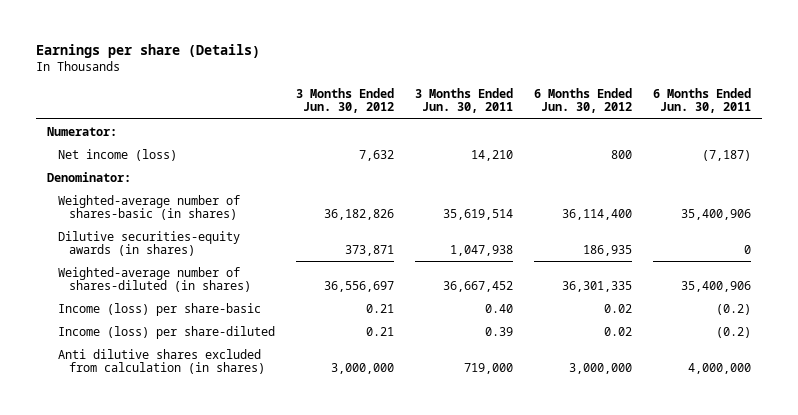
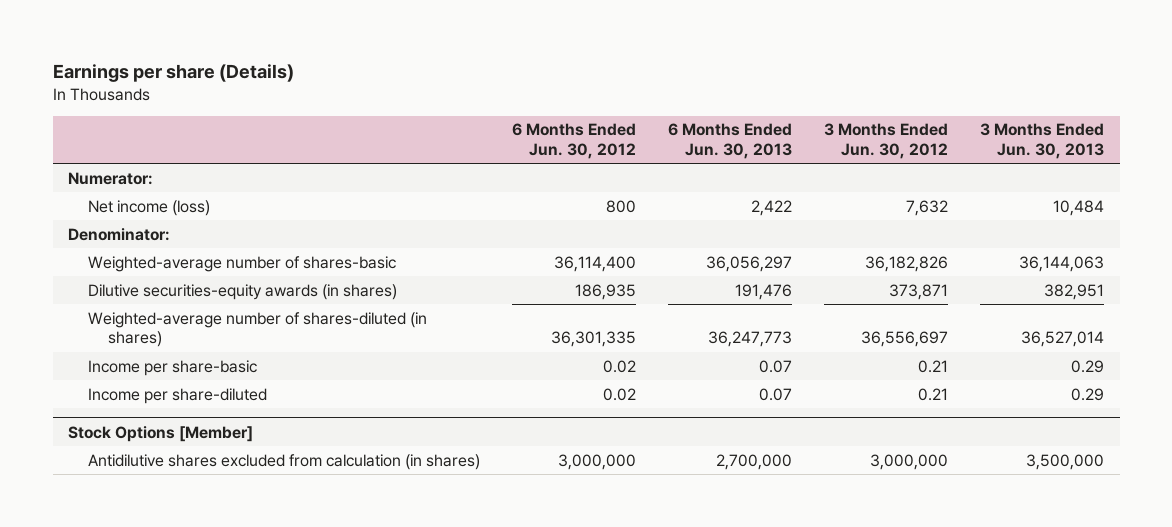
- | 3 Months Ended Jun. 30, 2012 | 3 Months Ended Jun. 30, 2011 | 6 Months Ended Jun. 30, 2012 | 6 Months Ended Jun. 30, 2011
+ | 6 Months Ended Jun. 30, 2012 | 6 Months Ended Jun. 30, 2013 | 3 Months Ended Jun. 30, 2012 | 3 Months Ended Jun. 30, 2013
- Weighted-average number of shares-basic (in shares) | 36,182,826 | 35,619,514 | 36,114,400 | 35,400,906
+ Weighted-average number of shares-basic | 36,114,400 | 36,056,297 | 36,182,826 | 36,144,063
- Income (loss) per share-basic | 0.21 | 0.40 | 0.02 | (0.2)
- Income (loss) per share-diluted | 0.21 | 0.39 | 0.02 | (0.2)
- Anti dilutive shares excluded from calculation (in shares) | 3,000,000 | 719,000 | 3,000,000 | 4,000,000
+ Income per share-basic | 0.02 | 0.07 | 0.21 | 0.29
+ Income per share-diluted | 0.02 | 0.07 | 0.21 | 0.29
+ Stock Options [Member]
+ Antidilutive shares excluded from calculation (in shares) | 3,000,000 | 2,700,000 | 3,000,000 | 3,500,000

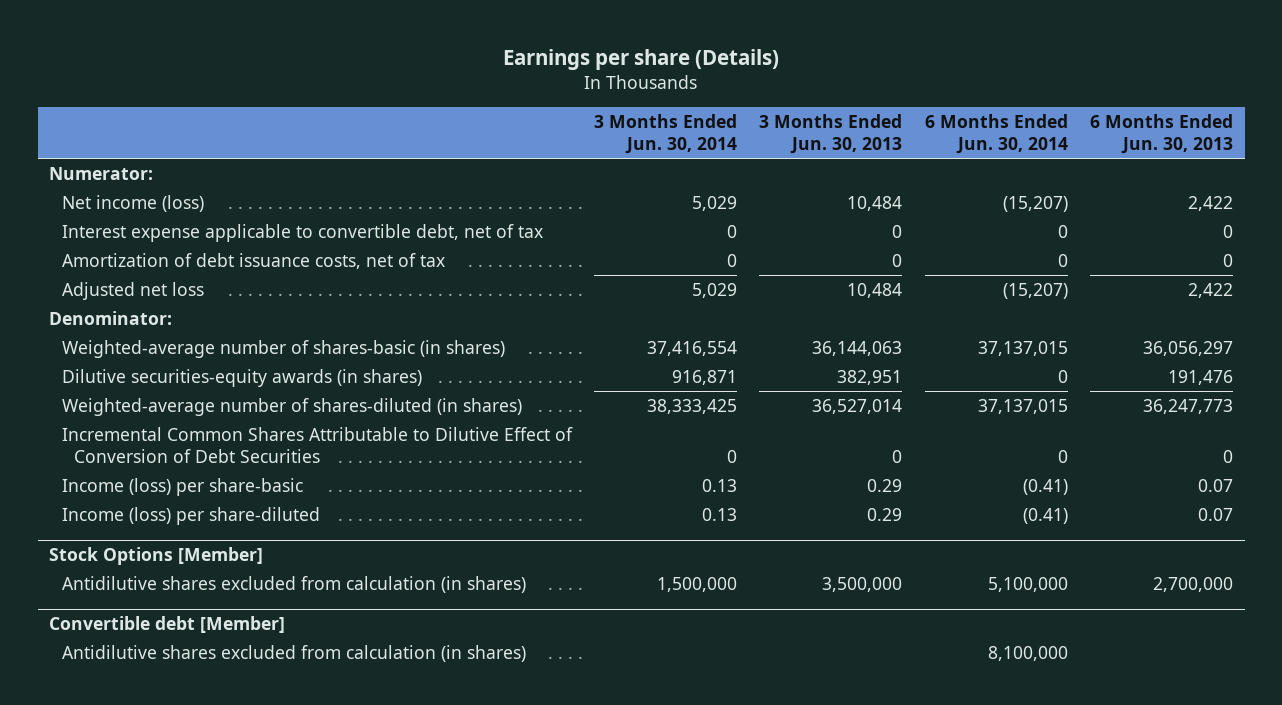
- | 6 Months Ended Jun. 30, 2012 | 6 Months Ended Jun. 30, 2013 | 3 Months Ended Jun. 30, 2012 | 3 Months Ended Jun. 30, 2013
+ | 3 Months Ended Jun. 30, 2014 | 3 Months Ended Jun. 30, 2013 | 6 Months Ended Jun. 30, 2014 | 6 Months Ended Jun. 30, 2013
+ Interest expense applicable to convertible debt, net of tax | 0 | 0 | 0 | 0
+ Amortization of debt issuance costs, net of tax | 0 | 0 | 0 | 0
+ Adjusted net loss | 5,029 | 10,484 | (15,207) | 2,422
- Weighted-average number of shares-basic | 36,114,400 | 36,056,297 | 36,182,826 | 36,144,063
+ Weighted-average number of shares-basic (in shares) | 37,416,554 | 36,144,063 | 37,137,015 | 36,056,297
- Income per share-basic | 0.02 | 0.07 | 0.21 | 0.29
- Income per share-diluted | 0.02 | 0.07 | 0.21 | 0.29
+ Incremental Common Shares Attributable to Dilutive Effect of Conversion of Debt Securities | 0 | 0 | 0 | 0
+ Income (loss) per share-basic | 0.13 | 0.29 | (0.41) | 0.07
+ Income (loss) per share-diluted | 0.13 | 0.29 | (0.41) | 0.07
+ Convertible debt [Member]
+ Antidilutive shares excluded from calculation (in shares) | | | 8,100,000 |

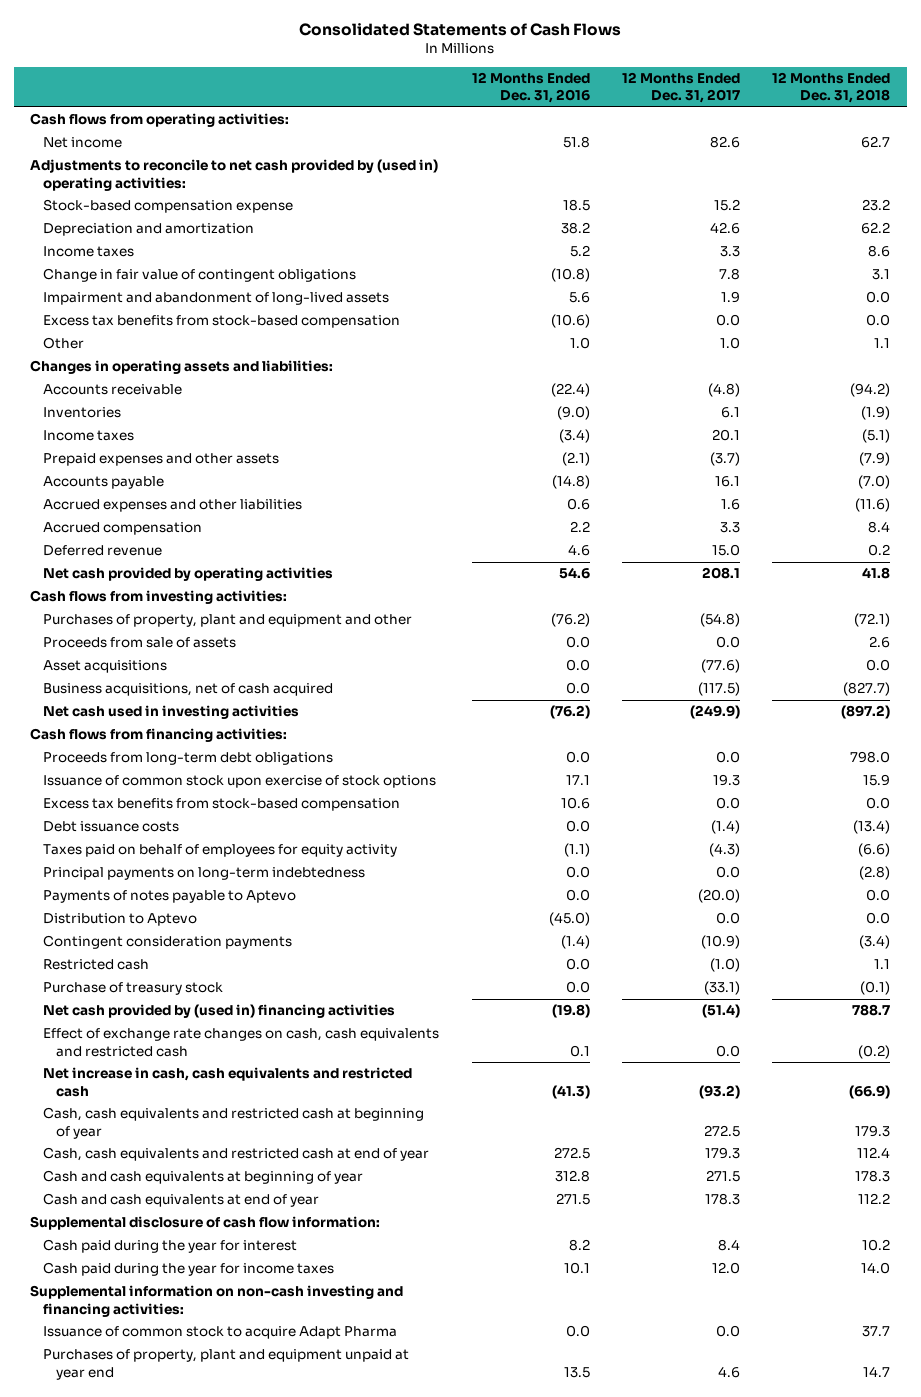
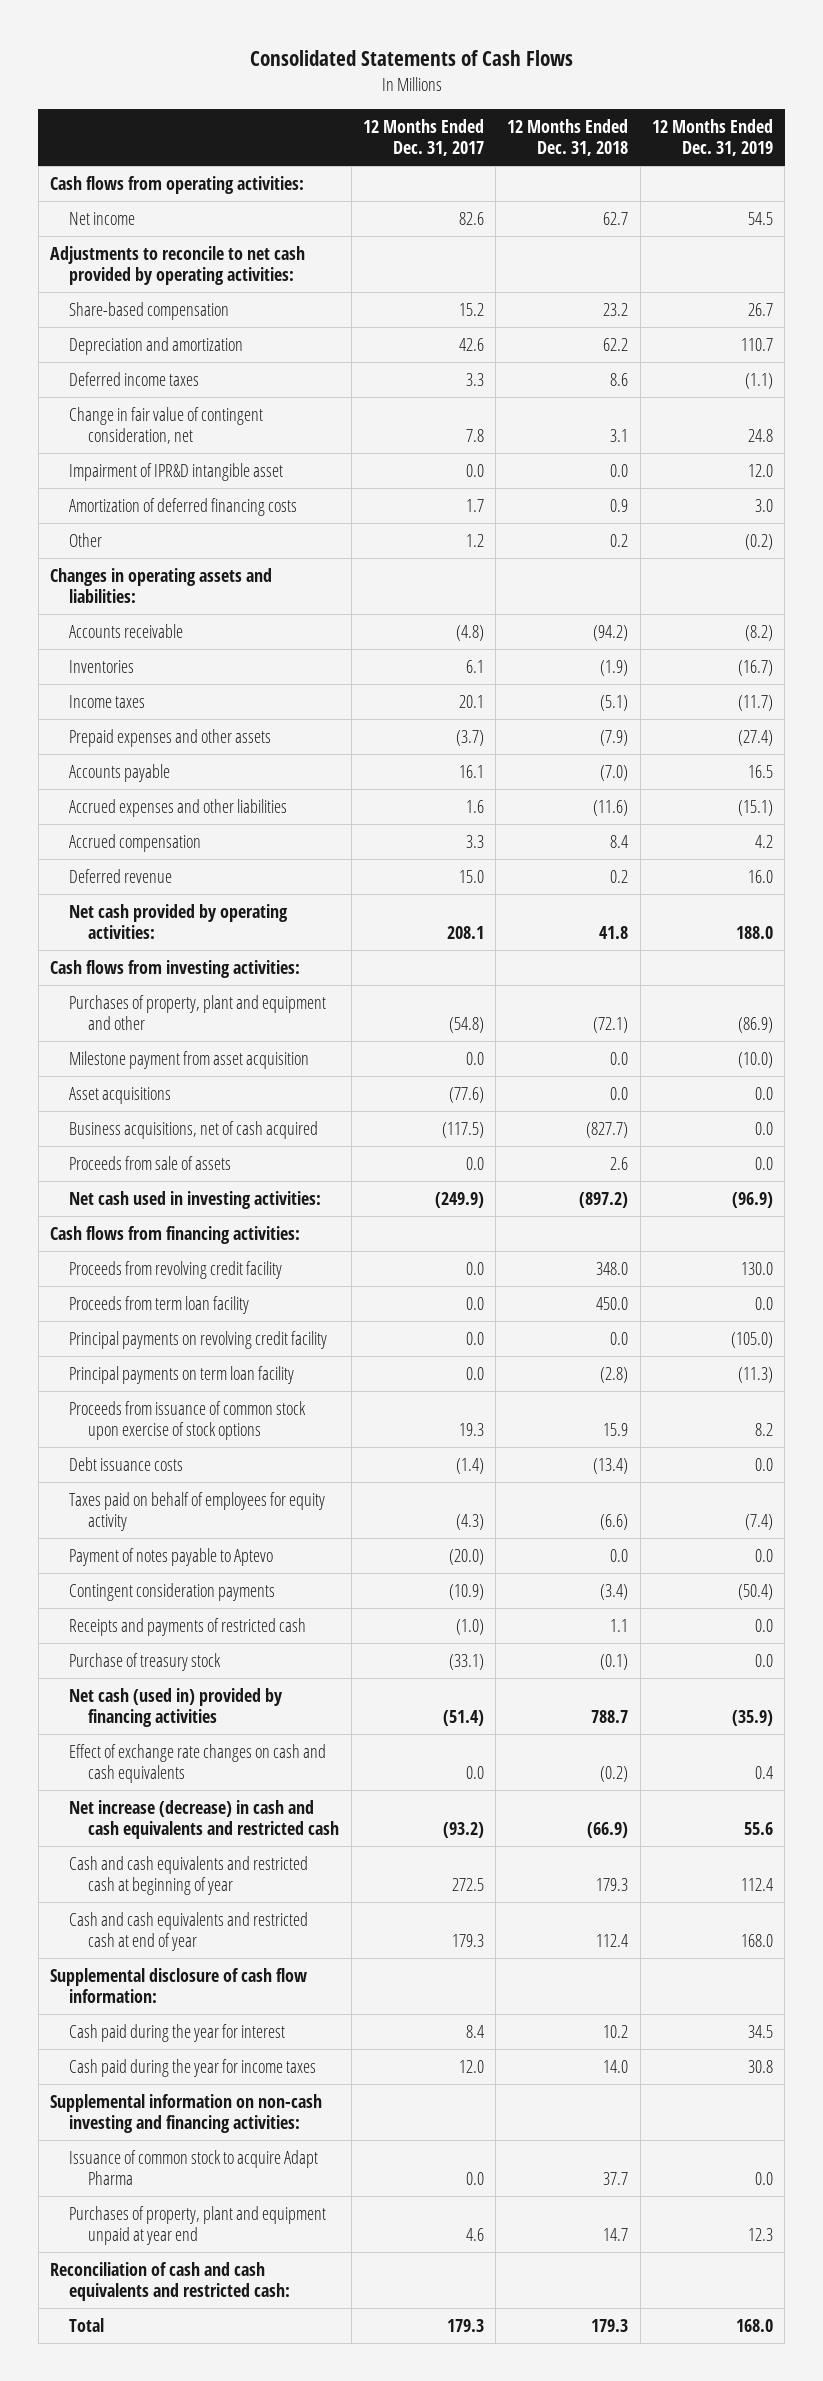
- | 12 Months Ended Dec. 31, 2016 | 12 Months Ended Dec. 31, 2017 | 12 Months Ended Dec. 31, 2018
+ | 12 Months Ended Dec. 31, 2017 | 12 Months Ended Dec. 31, 2018 | 12 Months Ended Dec. 31, 2019
- Adjustments to reconcile to net cash provided by (used in) operating activities:
- Stock-based compensation expense | 18.5 | 15.2 | 23.2
+ Adjustments to reconcile to net cash provided by operating activities:
+ Share-based compensation | 15.2 | 23.2 | 26.7
- Income taxes | 5.2 | 3.3 | 8.6
- Change in fair value of contingent obligations | (10.8) | 7.8 | 3.1
- Impairment and abandonment of long-lived assets | 5.6 | 1.9 | 0.0
- Excess tax benefits from stock-based compensation | (10.6) | 0.0 | 0.0
- Other | 1.0 | 1.0 | 1.1
+ Deferred income taxes | 3.3 | 8.6 | (1.1)
+ Change in fair value of contingent consideration, net | 7.8 | 3.1 | 24.8
+ Impairment of IPR&D intangible asset | 0.0 | 0.0 | 12.0
+ Amortization of deferred financing costs | 1.7 | 0.9 | 3.0
+ Other | 1.2 | 0.2 | (0.2)
- Net cash provided by operating activities | 54.6 | 208.1 | 41.8
+ Net cash provided by operating activities: | 208.1 | 41.8 | 188.0
+ Milestone payment from asset acquisition | 0.0 | 0.0 | (10.0)
- Net cash used in investing activities | (76.2) | (249.9) | (897.2)
moved down: Proceeds from sale of assets | 0.0 | 2.6 | 0.0
+ Net cash used in investing activities: | (249.9) | (897.2) | (96.9)
- Proceeds from long-term debt obligations | 0.0 | 0.0 | 798.0
- Issuance of common stock upon exercise of stock options | 17.1 | 19.3 | 15.9
- Excess tax benefits from stock-based compensation | 10.6 | 0.0 | 0.0
+ Proceeds from revolving credit facility | 0.0 | 348.0 | 130.0
+ Proceeds from term loan facility | 0.0 | 450.0 | 0.0
+ Principal payments on revolving credit facility | 0.0 | 0.0 | (105.0)
+ Principal payments on term loan facility | 0.0 | (2.8) | (11.3)
+ Proceeds from issuance of common stock upon exercise of stock options | 19.3 | 15.9 | 8.2
- Principal payments on long-term indebtedness | 0.0 | 0.0 | (2.8)
- Payments of notes payable to Aptevo | 0.0 | (20.0) | 0.0
- Distribution to Aptevo | (45.0) | 0.0 | 0.0
+ Payment of notes payable to Aptevo | (20.0) | 0.0 | 0.0
- Restricted cash | 0.0 | (1.0) | 1.1
+ Receipts and payments of restricted cash | (1.0) | 1.1 | 0.0
- Net cash provided by (used in) financing activities | (19.8) | (51.4) | 788.7
- Effect of exchange rate changes on cash, cash equivalents and restricted cash | 0.1 | 0.0 | (0.2)
- Net increase in cash, cash equivalents and restricted cash | (41.3) | (93.2) | (66.9)
- Cash, cash equivalents and restricted cash at beginning of year | | 272.5 | 179.3
- Cash, cash equivalents and restricted cash at end of year | 272.5 | 179.3 | 112.4
- Cash and cash equivalents at beginning of year | 312.8 | 271.5 | 178.3
- Cash and cash equivalents at end of year | 271.5 | 178.3 | 112.2
+ Net cash (used in) provided by financing activities | (51.4) | 788.7 | (35.9)
+ Effect of exchange rate changes on cash and cash equivalents | 0.0 | (0.2) | 0.4
+ Net increase (decrease) in cash and cash equivalents and restricted cash | (93.2) | (66.9) | 55.6
+ Cash and cash equivalents and restricted cash at beginning of year | 272.5 | 179.3 | 112.4
+ Cash and cash equivalents and restricted cash at end of year | 179.3 | 112.4 | 168.0
+ Reconciliation of cash and cash equivalents and restricted cash:
+ Total | 179.3 | 179.3 | 168.0

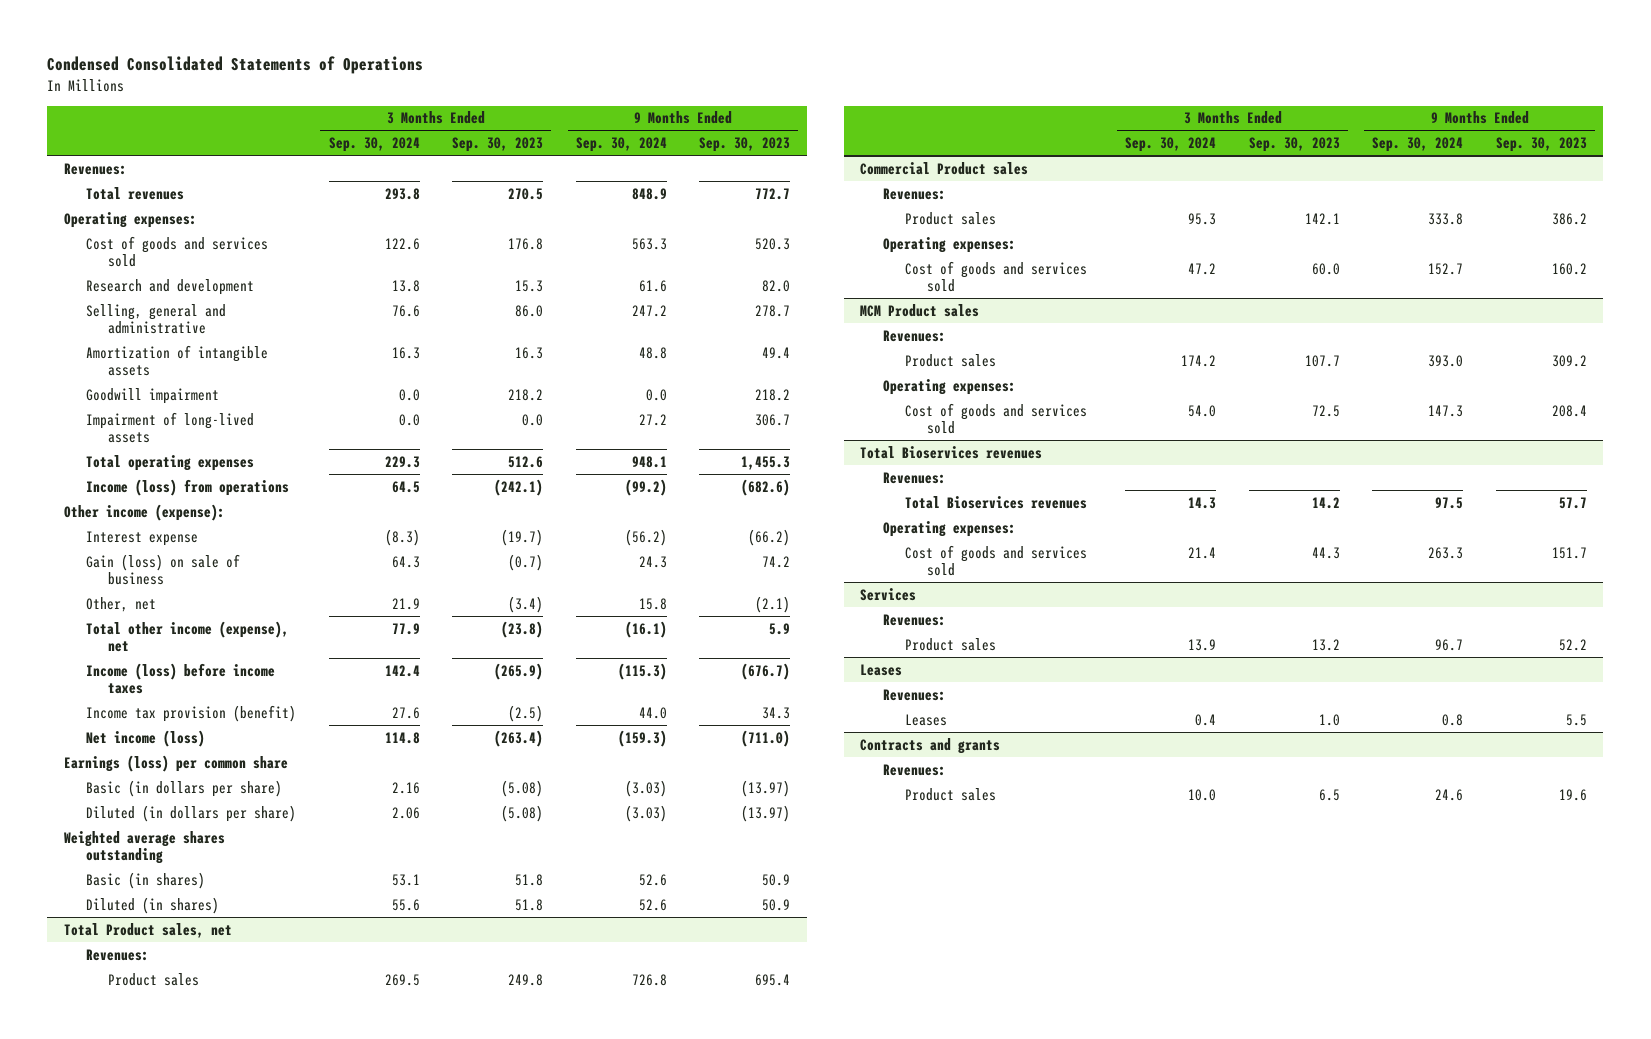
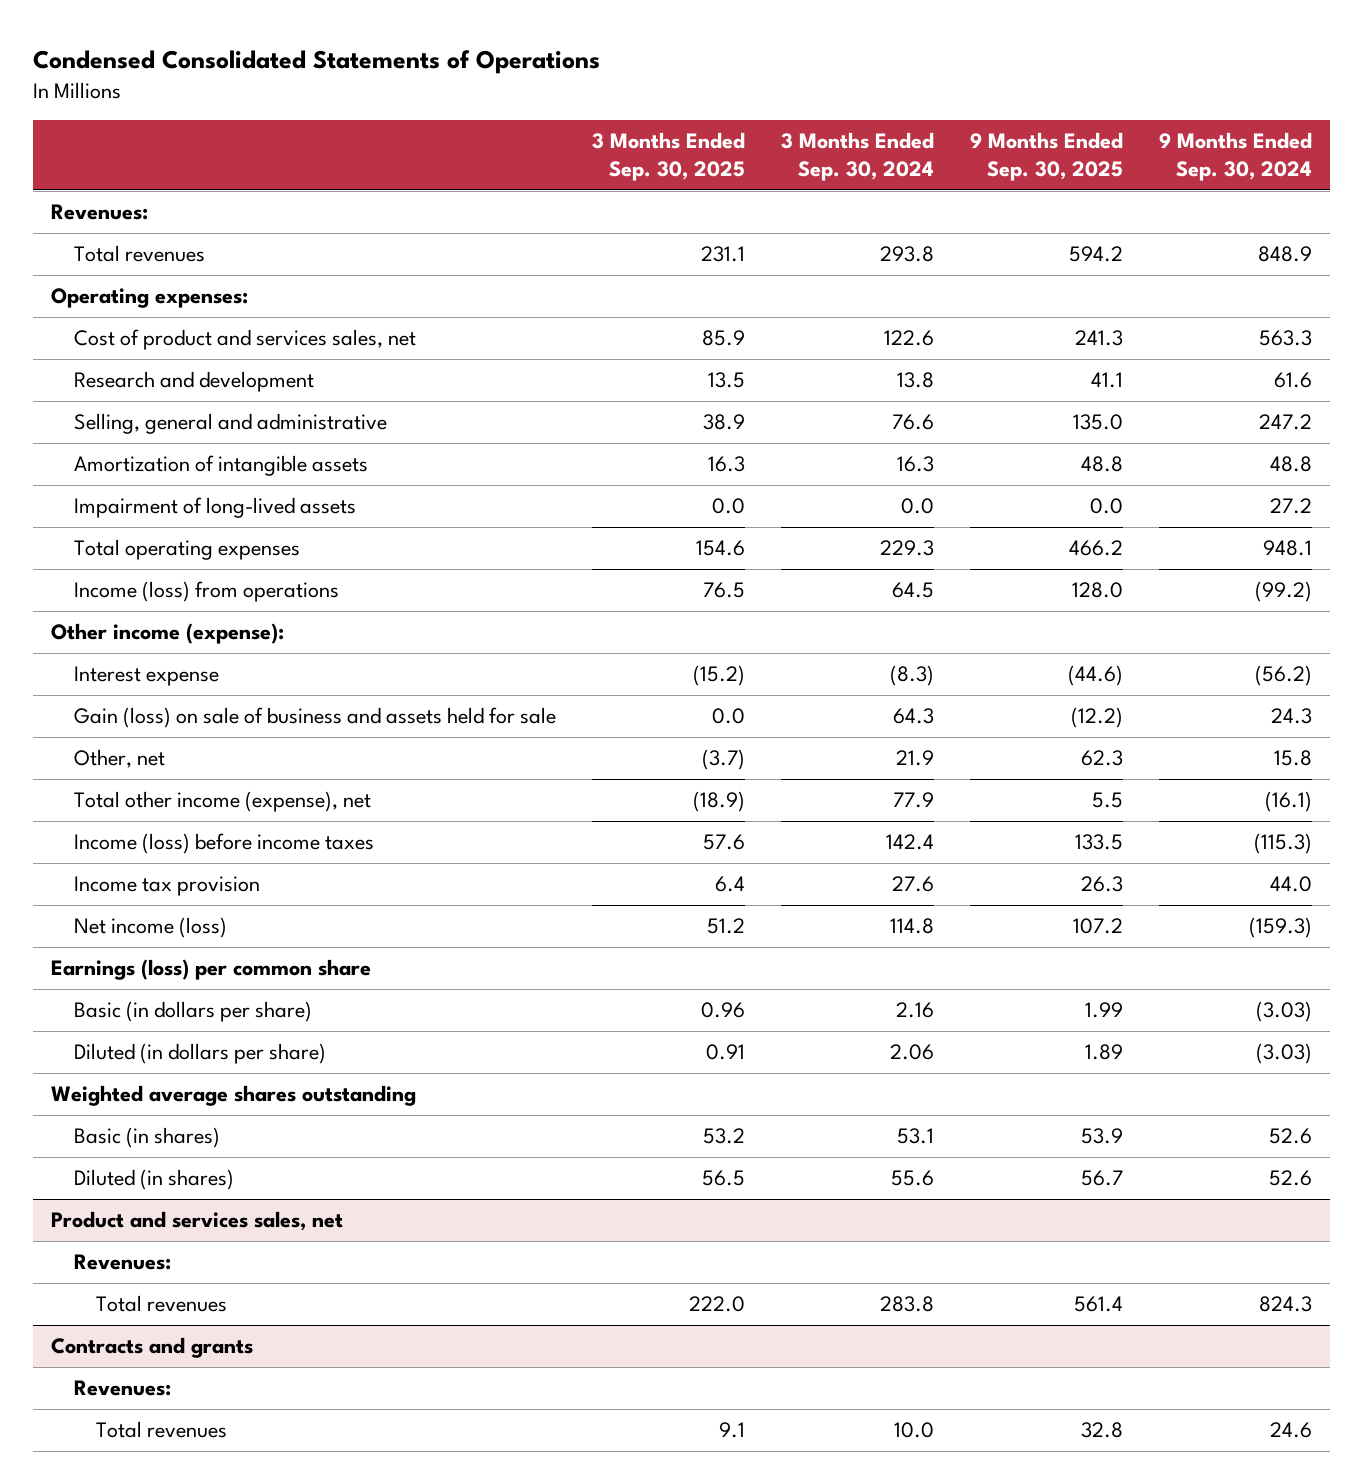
- | 3 Months Ended Sep. 30, 2024 | 3 Months Ended Sep. 30, 2023 | 9 Months Ended Sep. 30, 2024 | 9 Months Ended Sep. 30, 2023
+ | 3 Months Ended Sep. 30, 2025 | 3 Months Ended Sep. 30, 2024 | 9 Months Ended Sep. 30, 2025 | 9 Months Ended Sep. 30, 2024
- Cost of goods and services sold | 122.6 | 176.8 | 563.3 | 520.3
+ Cost of product and services sales, net | 85.9 | 122.6 | 241.3 | 563.3
- Goodwill impairment | 0.0 | 218.2 | 0.0 | 218.2
- Gain (loss) on sale of business | 64.3 | (0.7) | 24.3 | 74.2
+ Gain (loss) on sale of business and assets held for sale | 0.0 | 64.3 | (12.2) | 24.3
- Income tax provision (benefit) | 27.6 | (2.5) | 44.0 | 34.3
+ Income tax provision | 6.4 | 27.6 | 26.3 | 44.0
- Total Product sales, net
- Revenues:
- Product sales | 269.5 | 249.8 | 726.8 | 695.4
- Commercial Product sales
- Revenues:
- Product sales | 95.3 | 142.1 | 333.8 | 386.2
- Operating expenses:
- Cost of goods and services sold | 47.2 | 60.0 | 152.7 | 160.2
- MCM Product sales
- Revenues:
- Product sales | 174.2 | 107.7 | 393.0 | 309.2
- Operating expenses:
- Cost of goods and services sold | 54.0 | 72.5 | 147.3 | 208.4
- Total Bioservices revenues
- Revenues:
- Total Bioservices revenues | 14.3 | 14.2 | 97.5 | 57.7
- Operating expenses:
- Cost of goods and services sold | 21.4 | 44.3 | 263.3 | 151.7
- Services
- Revenues:
- Product sales | 13.9 | 13.2 | 96.7 | 52.2
- Leases
+ Product and services sales, net
- Leases | 0.4 | 1.0 | 0.8 | 5.5
+ Total revenues | 222.0 | 283.8 | 561.4 | 824.3
@ Contracts and grants
- Product sales | 10.0 | 6.5 | 24.6 | 19.6
+ Total revenues | 9.1 | 10.0 | 32.8 | 24.6

